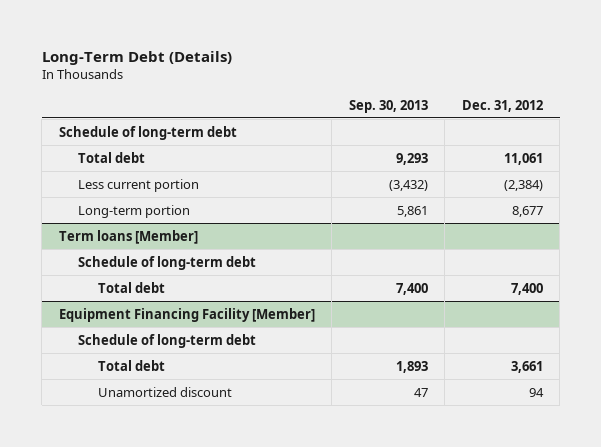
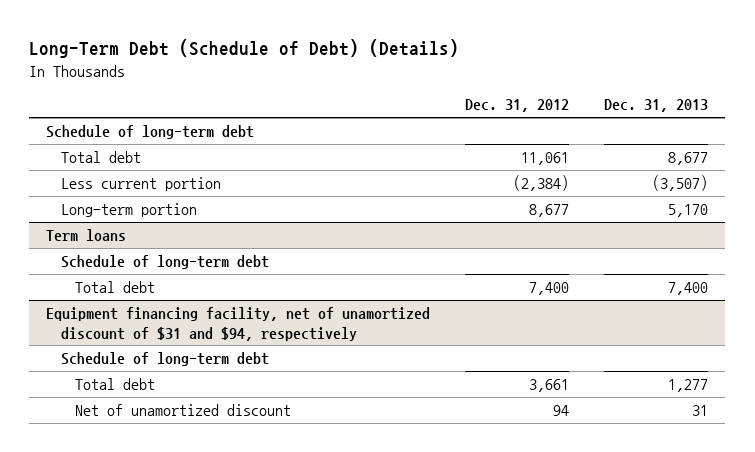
- Long-Term Debt (Details)
+ Long-Term Debt (Schedule of Debt) (Details)
- | Sep. 30, 2013 | Dec. 31, 2012
+ | Dec. 31, 2012 | Dec. 31, 2013
- Term loans [Member]
+ Term loans
- Equipment Financing Facility [Member]
+ Equipment financing facility, net of unamortized discount of $31 and $94, respectively
- Unamortized discount | 47 | 94
+ Net of unamortized discount | 94 | 31

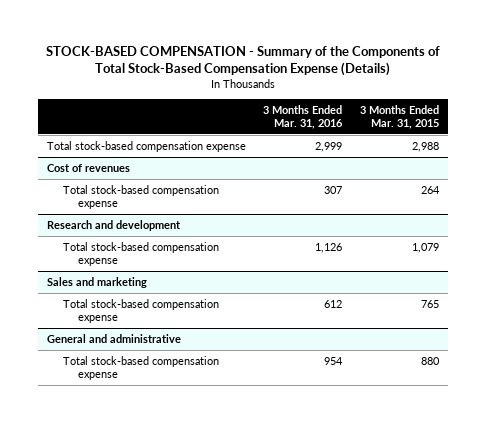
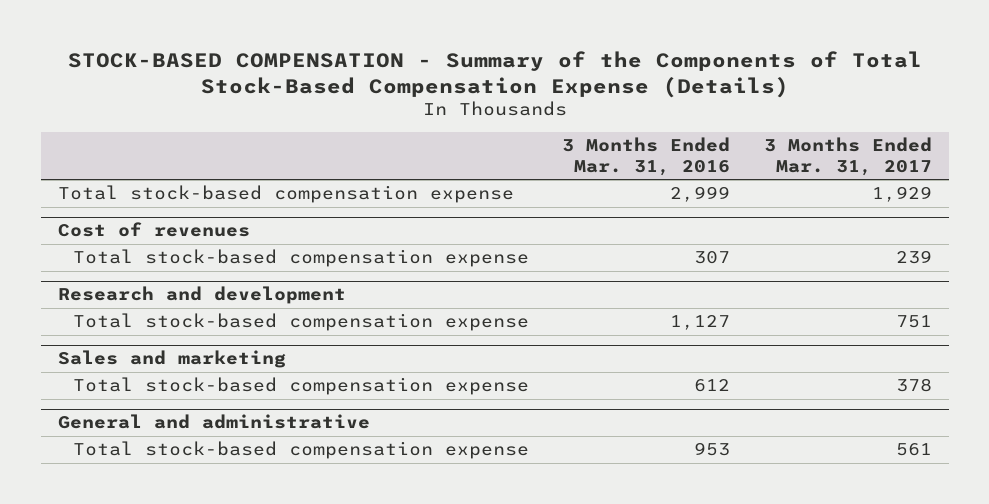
- | 3 Months Ended Mar. 31, 2016 | 3 Months Ended Mar. 31, 2015
+ | 3 Months Ended Mar. 31, 2016 | 3 Months Ended Mar. 31, 2017
@ Research and development
- Total stock-based compensation expense | 1,126 | 1,079
+ Total stock-based compensation expense | 1,127 | 751
@ General and administrative
- Total stock-based compensation expense | 954 | 880
+ Total stock-based compensation expense | 953 | 561

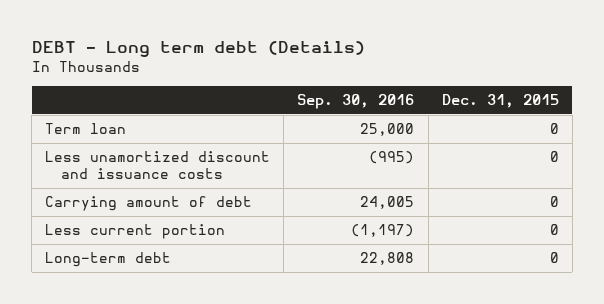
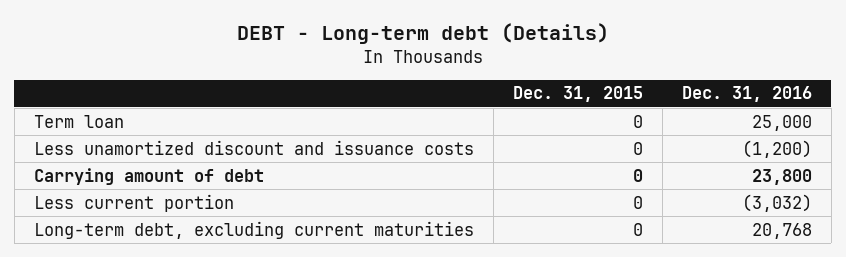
- DEBT - Long term debt (Details)
+ DEBT - Long-term debt (Details)
- | Sep. 30, 2016 | Dec. 31, 2015
+ | Dec. 31, 2015 | Dec. 31, 2016
- Long-term debt | 22,808 | 0
+ Long-term debt, excluding current maturities | 0 | 20,768

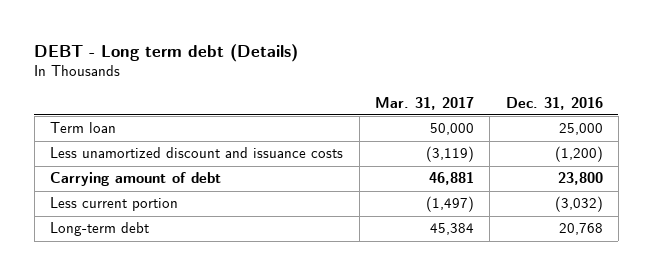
- DEBT - Long-term debt (Details)
+ DEBT - Long term debt (Details)
- | Dec. 31, 2015 | Dec. 31, 2016
+ | Mar. 31, 2017 | Dec. 31, 2016
- Long-term debt, excluding current maturities | 0 | 20,768
+ Long-term debt | 45,384 | 20,768

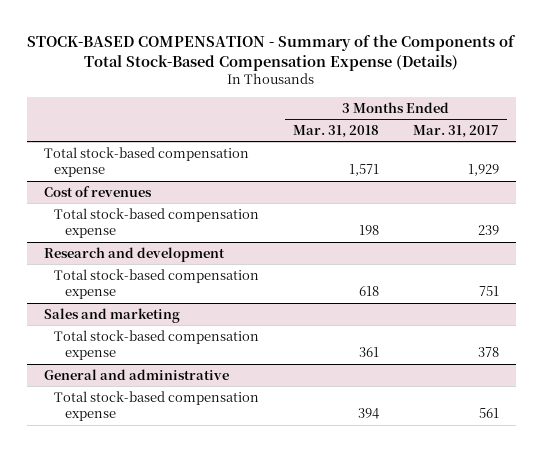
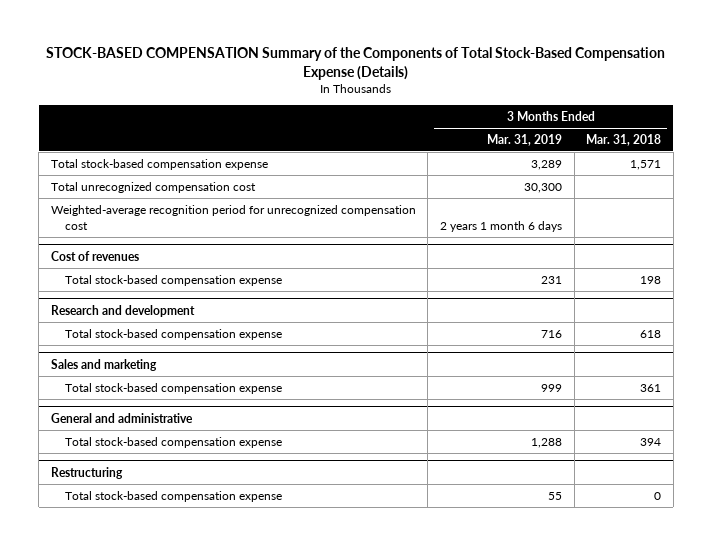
- STOCK-BASED COMPENSATION - Summary of the Components of Total Stock-Based Compensation Expense (Details)
+ STOCK-BASED COMPENSATION Summary of the Components of Total Stock-Based Compensation Expense (Details)
- | 3 Months Ended Mar. 31, 2018 | 3 Months Ended Mar. 31, 2017
+ | 3 Months Ended Mar. 31, 2019 | 3 Months Ended Mar. 31, 2018
+ Total unrecognized compensation cost | 30,300 |
+ Weighted-average recognition period for unrecognized compensation cost | 2 years 1 month 6 days |
+ Restructuring
+ Total stock-based compensation expense | 55 | 0

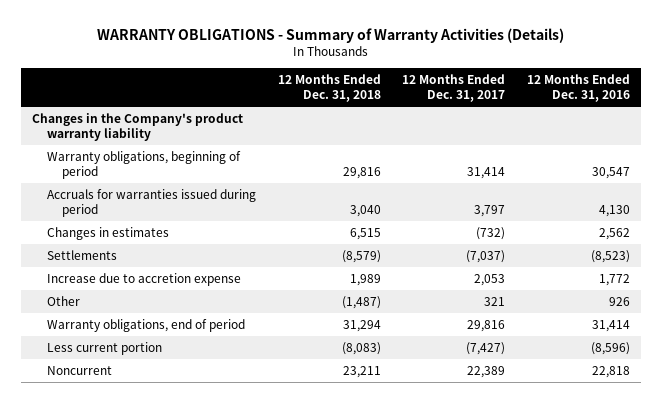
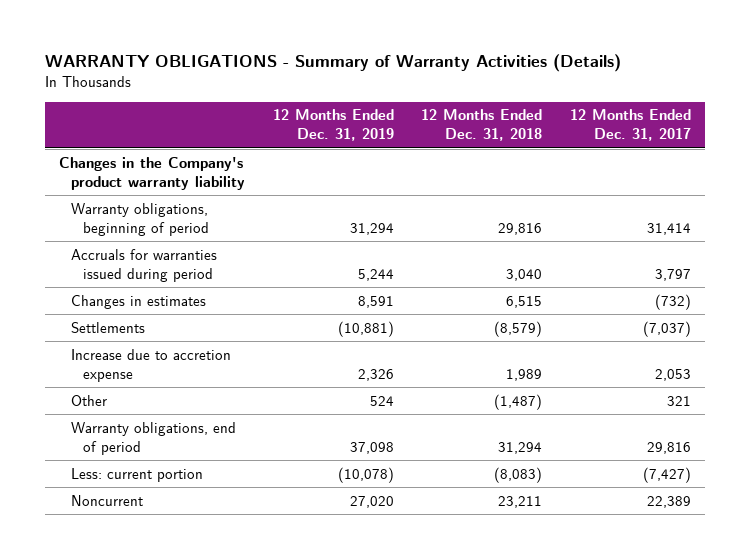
- | 12 Months Ended Dec. 31, 2018 | 12 Months Ended Dec. 31, 2017 | 12 Months Ended Dec. 31, 2016
+ | 12 Months Ended Dec. 31, 2019 | 12 Months Ended Dec. 31, 2018 | 12 Months Ended Dec. 31, 2017
- Less current portion | (8,083) | (7,427) | (8,596)
+ Less: current portion | (10,078) | (8,083) | (7,427)

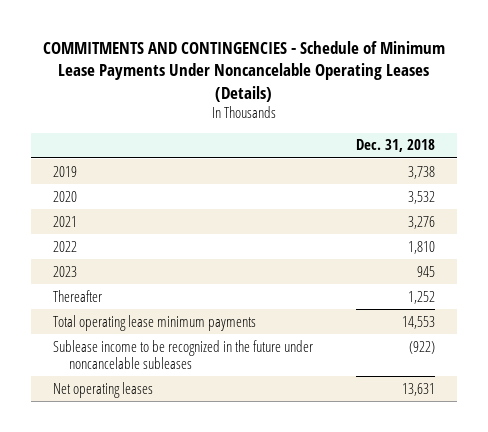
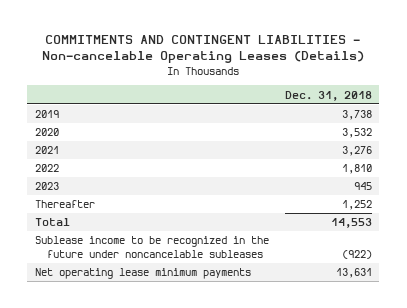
- COMMITMENTS AND CONTINGENCIES - Schedule of Minimum Lease Payments Under Noncancelable Operating Leases (Details)
+ COMMITMENTS AND CONTINGENT LIABILITIES - Non-cancelable Operating Leases (Details)
- Total operating lease minimum payments | 14,553
+ Total | 14,553
- Net operating leases | 13,631
+ Net operating lease minimum payments | 13,631

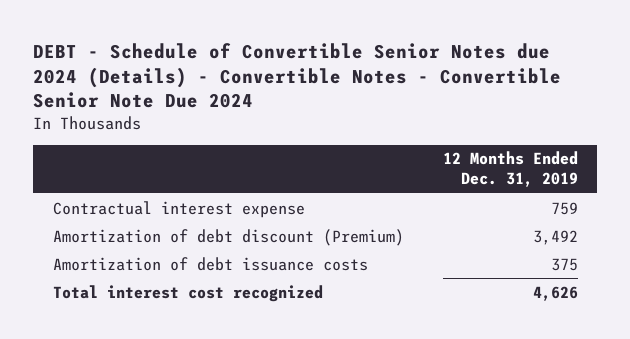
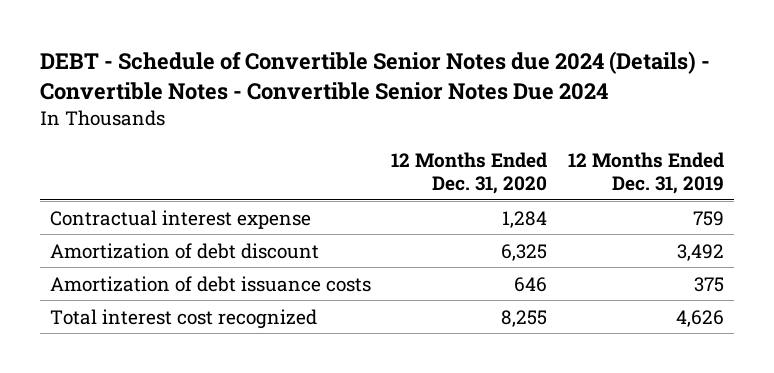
- DEBT - Schedule of Convertible Senior Notes due 2024 (Details) - Convertible Notes - Convertible Senior Note Due 2024
+ DEBT - Schedule of Convertible Senior Notes due 2024 (Details) - Convertible Notes - Convertible Senior Notes Due 2024
- | 12 Months Ended Dec. 31, 2019
+ | 12 Months Ended Dec. 31, 2020 | 12 Months Ended Dec. 31, 2019
- Amortization of debt discount (Premium) | 3,492
+ Amortization of debt discount | 6,325 | 3,492

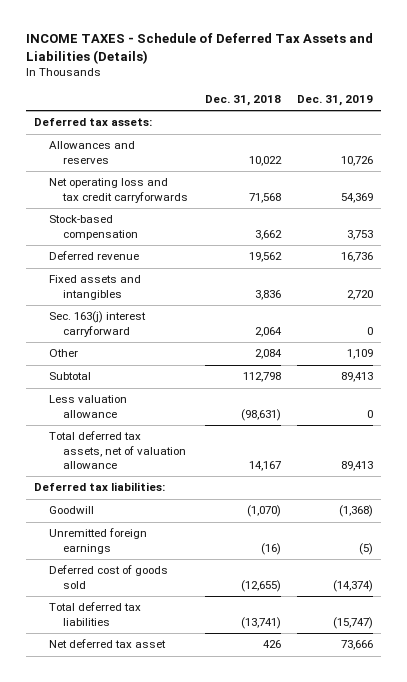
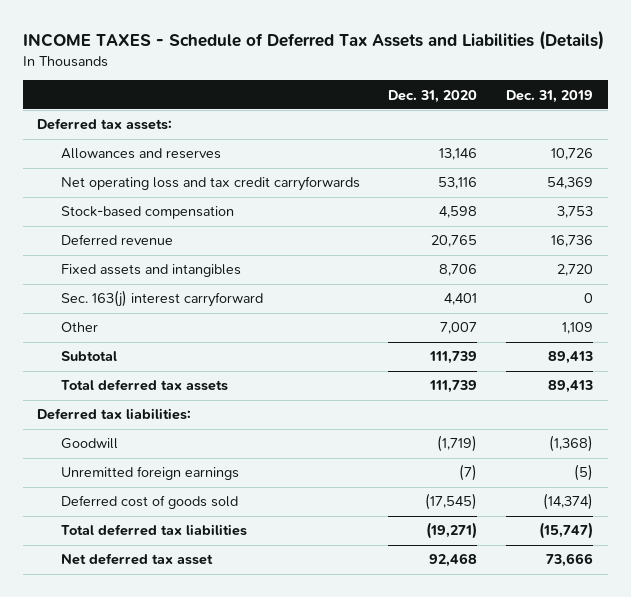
- | Dec. 31, 2018 | Dec. 31, 2019
+ | Dec. 31, 2020 | Dec. 31, 2019
- Less valuation allowance | (98,631) | 0
- Total deferred tax assets, net of valuation allowance | 14,167 | 89,413
+ Total deferred tax assets | 111,739 | 89,413

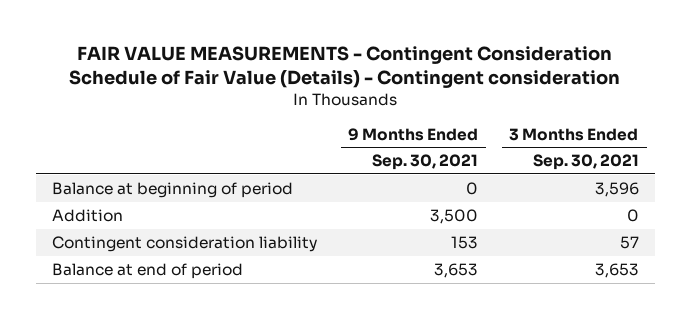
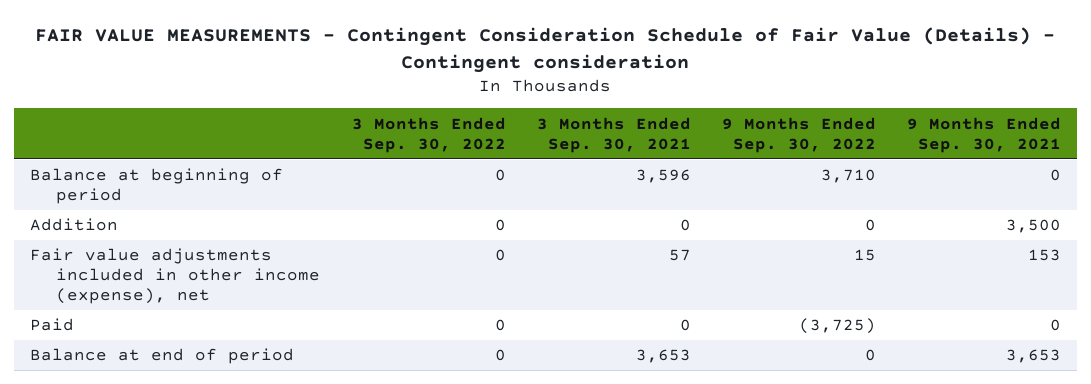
- | 9 Months Ended Sep. 30, 2021 | 3 Months Ended Sep. 30, 2021
+ | 3 Months Ended Sep. 30, 2022 | 3 Months Ended Sep. 30, 2021 | 9 Months Ended Sep. 30, 2022 | 9 Months Ended Sep. 30, 2021
- Contingent consideration liability | 153 | 57
+ Fair value adjustments included in other income (expense), net | 0 | 57 | 15 | 153
+ Paid | 0 | 0 | (3,725) | 0

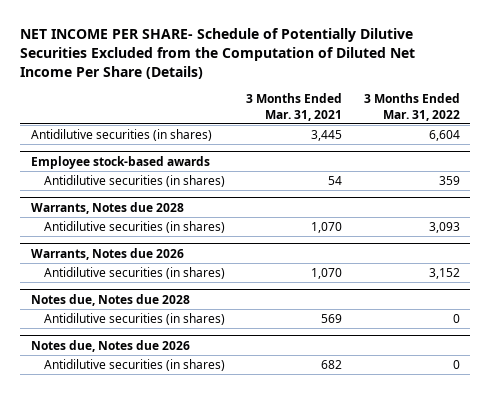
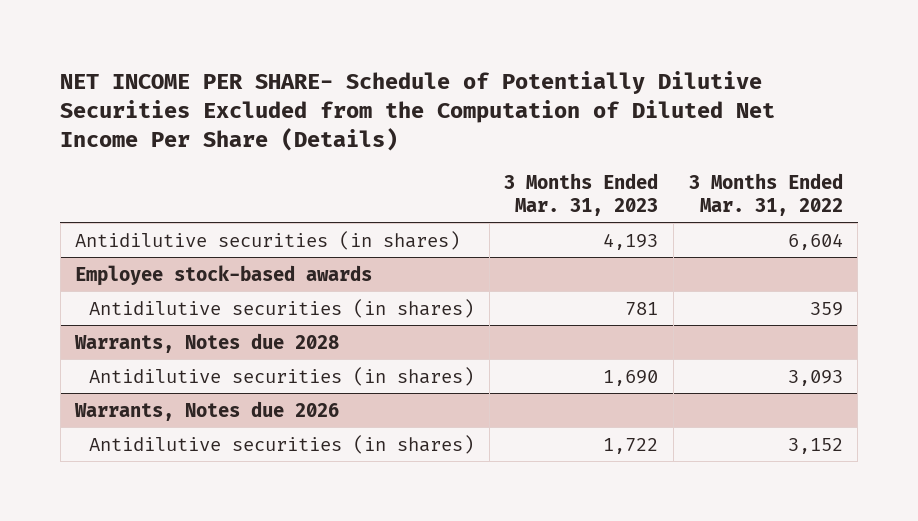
- | 3 Months Ended Mar. 31, 2021 | 3 Months Ended Mar. 31, 2022
+ | 3 Months Ended Mar. 31, 2023 | 3 Months Ended Mar. 31, 2022
- Notes due, Notes due 2028
- Antidilutive securities (in shares) | 569 | 0
- Notes due, Notes due 2026
- Antidilutive securities (in shares) | 682 | 0

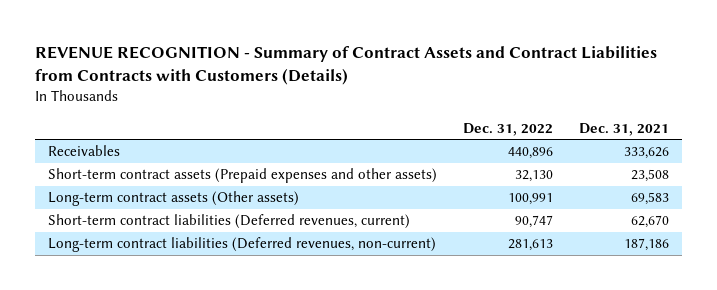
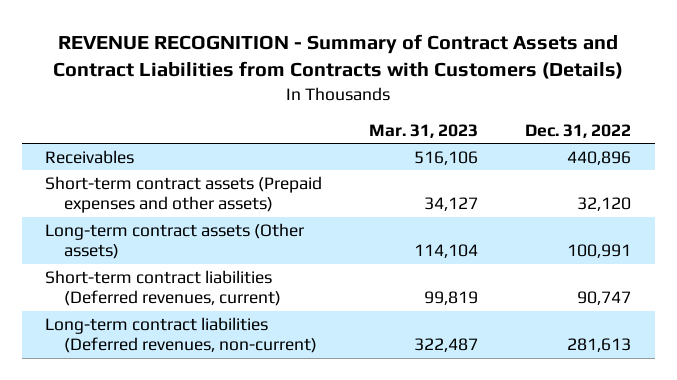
- | Dec. 31, 2022 | Dec. 31, 2021
+ | Mar. 31, 2023 | Dec. 31, 2022
- Short-term contract assets (Prepaid expenses and other assets) | 32,130 | 23,508
+ Short-term contract assets (Prepaid expenses and other assets) | 34,127 | 32,120

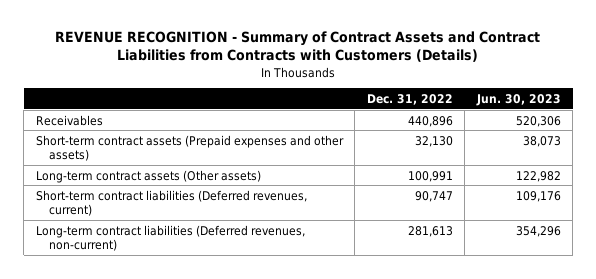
- | Mar. 31, 2023 | Dec. 31, 2022
+ | Dec. 31, 2022 | Jun. 30, 2023
- Short-term contract assets (Prepaid expenses and other assets) | 34,127 | 32,120
+ Short-term contract assets (Prepaid expenses and other assets) | 32,130 | 38,073

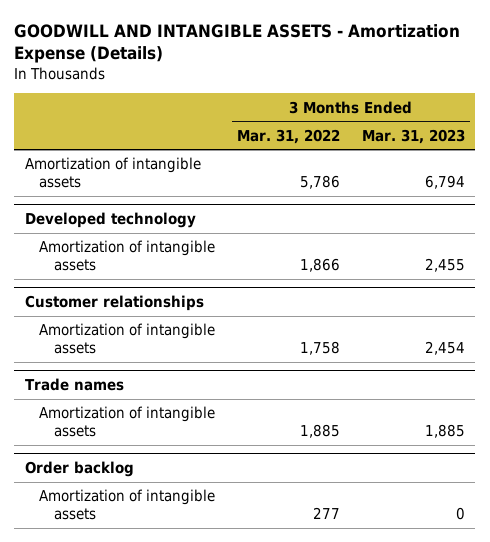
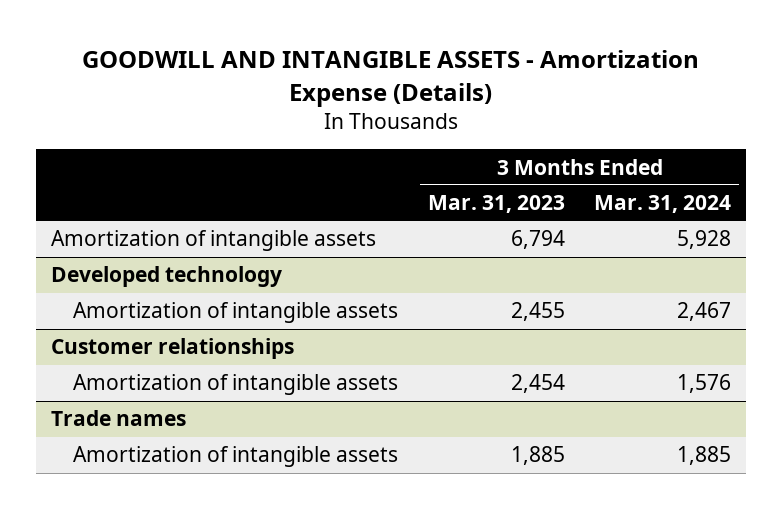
- | 3 Months Ended Mar. 31, 2022 | 3 Months Ended Mar. 31, 2023
+ | 3 Months Ended Mar. 31, 2023 | 3 Months Ended Mar. 31, 2024
- Order backlog
- Amortization of intangible assets | 277 | 0

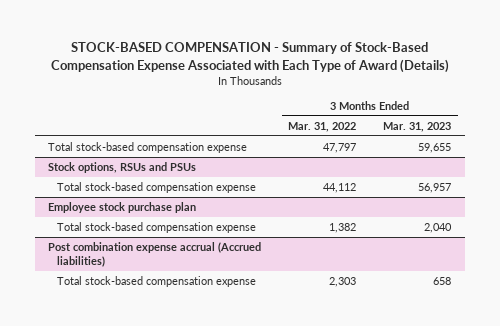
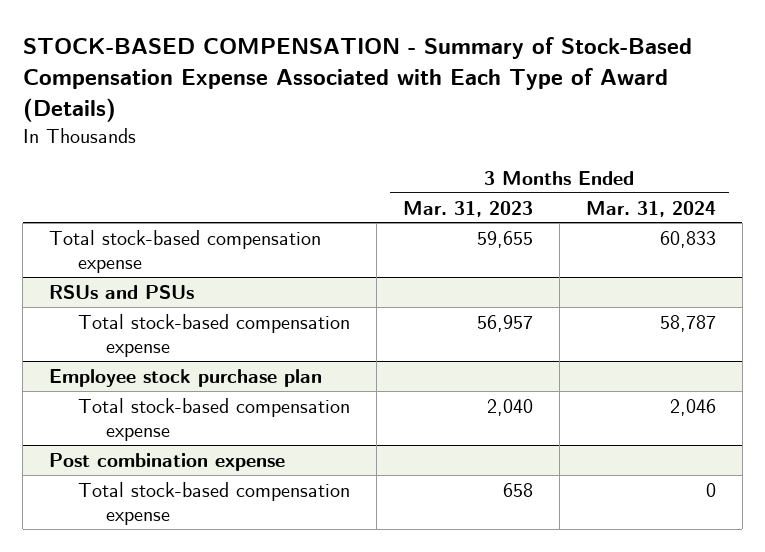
- | 3 Months Ended Mar. 31, 2022 | 3 Months Ended Mar. 31, 2023
+ | 3 Months Ended Mar. 31, 2023 | 3 Months Ended Mar. 31, 2024
- Stock options, RSUs and PSUs
+ RSUs and PSUs
- Post combination expense accrual (Accrued liabilities)
+ Post combination expense

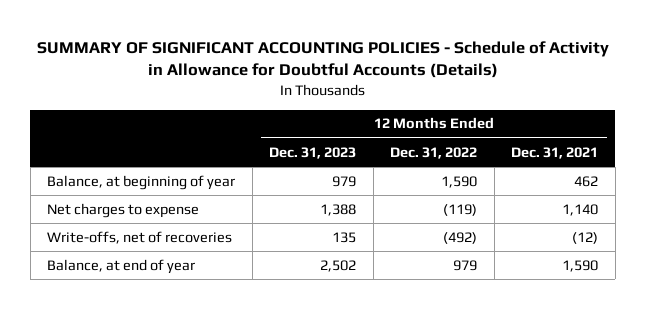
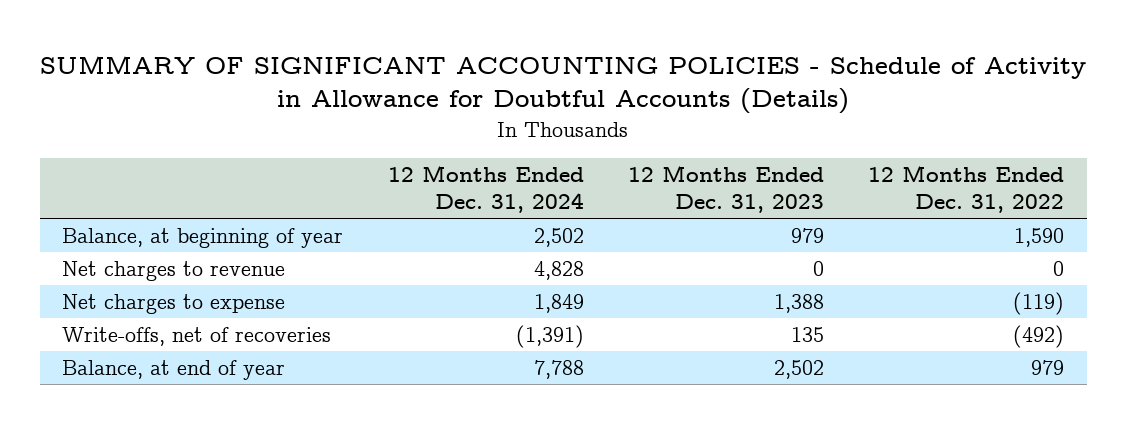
- | 12 Months Ended Dec. 31, 2023 | 12 Months Ended Dec. 31, 2022 | 12 Months Ended Dec. 31, 2021
+ | 12 Months Ended Dec. 31, 2024 | 12 Months Ended Dec. 31, 2023 | 12 Months Ended Dec. 31, 2022
+ Net charges to revenue | 4,828 | 0 | 0

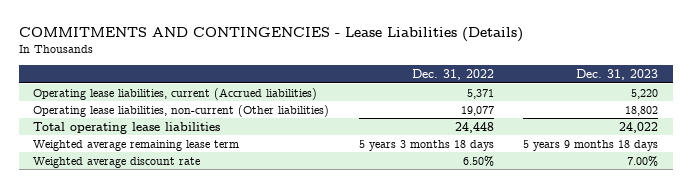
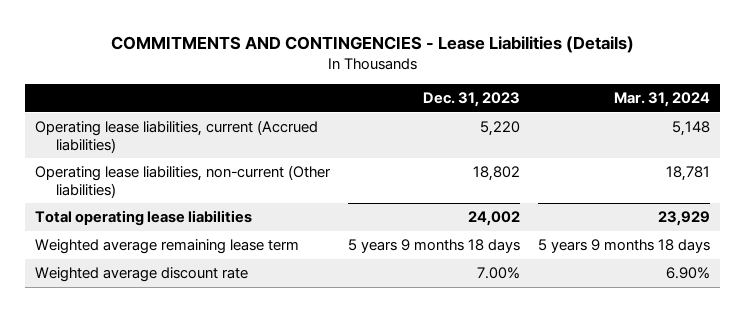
- | Dec. 31, 2022 | Dec. 31, 2023
+ | Dec. 31, 2023 | Mar. 31, 2024
- Total operating lease liabilities | 24,448 | 24,022
+ Total operating lease liabilities | 24,002 | 23,929

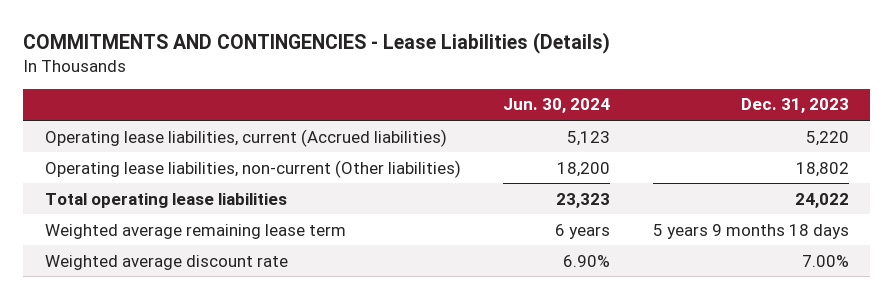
- | Dec. 31, 2023 | Mar. 31, 2024
+ | Jun. 30, 2024 | Dec. 31, 2023
- Total operating lease liabilities | 24,002 | 23,929
+ Total operating lease liabilities | 23,323 | 24,022

